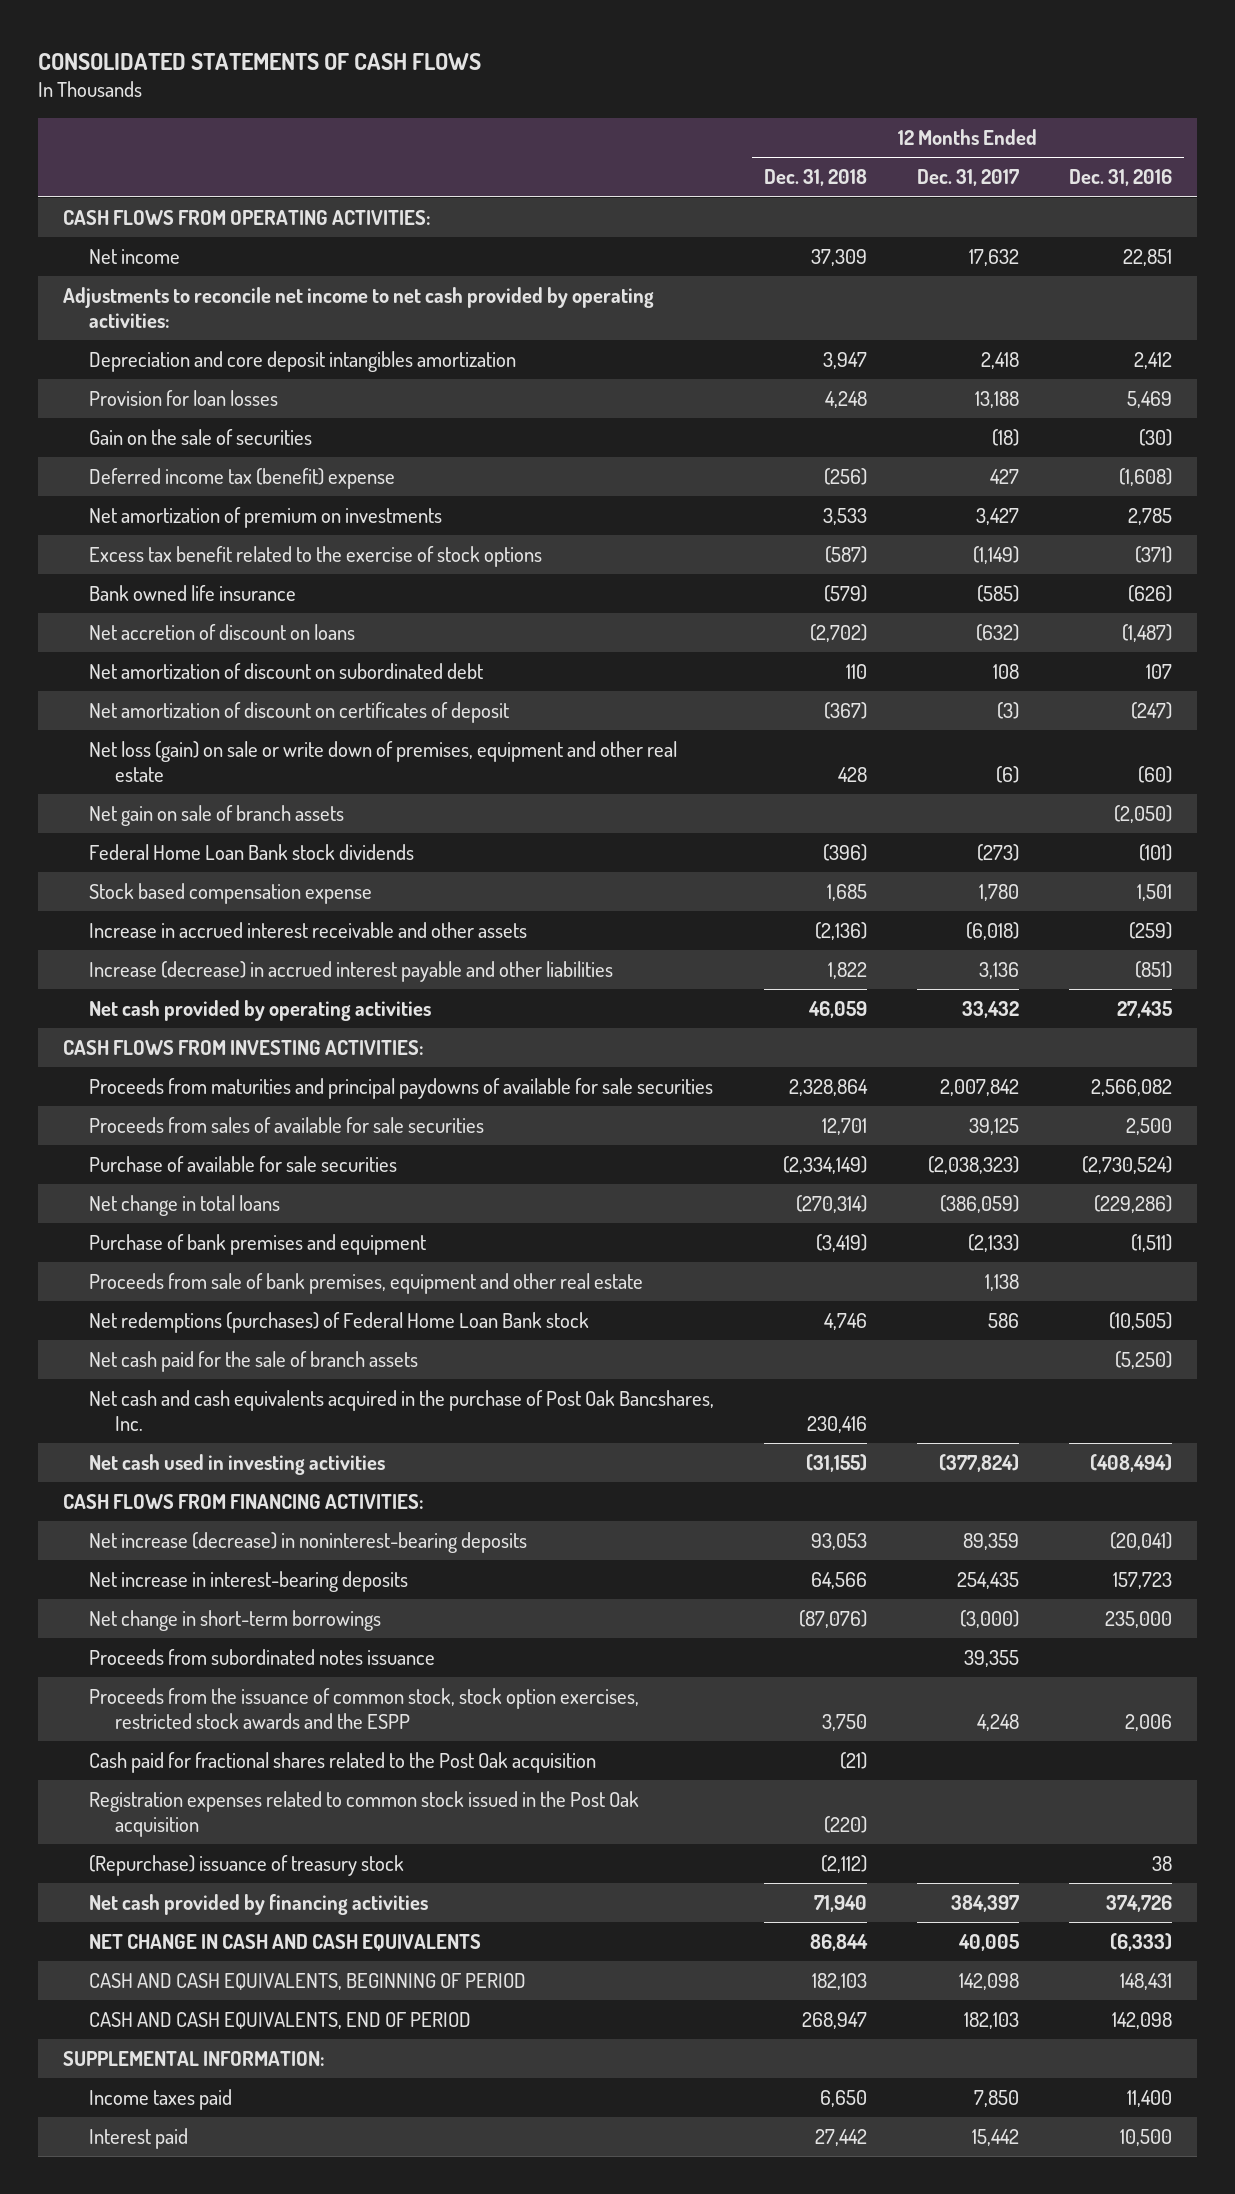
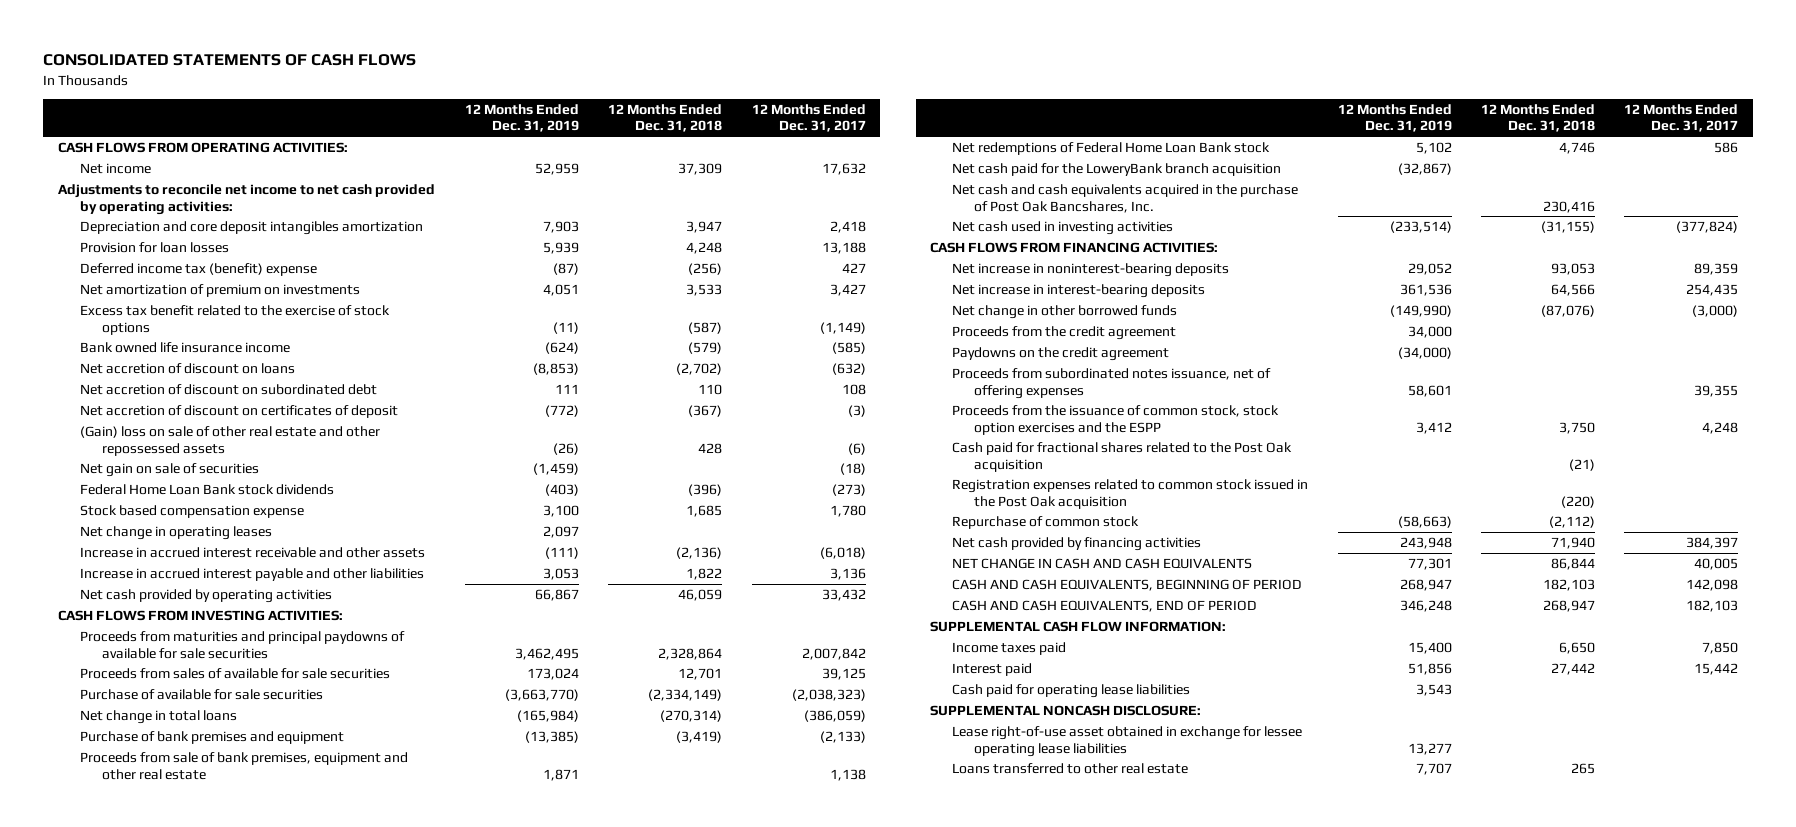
- | 12 Months Ended Dec. 31, 2018 | 12 Months Ended Dec. 31, 2017 | 12 Months Ended Dec. 31, 2016
+ | 12 Months Ended Dec. 31, 2019 | 12 Months Ended Dec. 31, 2018 | 12 Months Ended Dec. 31, 2017
- Gain on the sale of securities | | (18) | (30)
- Bank owned life insurance | (579) | (585) | (626)
+ Bank owned life insurance income | (624) | (579) | (585)
- Net amortization of discount on subordinated debt | 110 | 108 | 107
- Net amortization of discount on certificates of deposit | (367) | (3) | (247)
- Net loss (gain) on sale or write down of premises, equipment and other real estate | 428 | (6) | (60)
- Net gain on sale of branch assets | | | (2,050)
+ Net accretion of discount on subordinated debt | 111 | 110 | 108
+ Net accretion of discount on certificates of deposit | (772) | (367) | (3)
+ (Gain) loss on sale of other real estate and other repossessed assets | (26) | 428 | (6)
+ Net gain on sale of securities | (1,459) | | (18)
+ Net change in operating leases | 2,097 | |
- Increase (decrease) in accrued interest payable and other liabilities | 1,822 | 3,136 | (851)
+ Increase in accrued interest payable and other liabilities | 3,053 | 1,822 | 3,136
- Net redemptions (purchases) of Federal Home Loan Bank stock | 4,746 | 586 | (10,505)
- Net cash paid for the sale of branch assets | | | (5,250)
+ Net redemptions of Federal Home Loan Bank stock | 5,102 | 4,746 | 586
+ Net cash paid for the LoweryBank branch acquisition | (32,867) | |
- Net increase (decrease) in noninterest-bearing deposits | 93,053 | 89,359 | (20,041)
+ Net increase in noninterest-bearing deposits | 29,052 | 93,053 | 89,359
- Net change in short-term borrowings | (87,076) | (3,000) | 235,000
- Proceeds from subordinated notes issuance | | 39,355 |
- Proceeds from the issuance of common stock, stock option exercises, restricted stock awards and the ESPP | 3,750 | 4,248 | 2,006
+ Net change in other borrowed funds | (149,990) | (87,076) | (3,000)
+ Proceeds from the credit agreement | 34,000 | |
+ Paydowns on the credit agreement | (34,000) | |
+ Proceeds from subordinated notes issuance, net of offering expenses | 58,601 | | 39,355
+ Proceeds from the issuance of common stock, stock option exercises and the ESPP | 3,412 | 3,750 | 4,248
- (Repurchase) issuance of treasury stock | (2,112) | | 38
+ Repurchase of common stock | (58,663) | (2,112) |
- SUPPLEMENTAL INFORMATION:
+ SUPPLEMENTAL CASH FLOW INFORMATION:
+ Cash paid for operating lease liabilities | 3,543 | |
+ SUPPLEMENTAL NONCASH DISCLOSURE:
+ Lease right-of-use asset obtained in exchange for lessee operating lease liabilities | 13,277 | |
+ Loans transferred to other real estate | 7,707 | 265 |

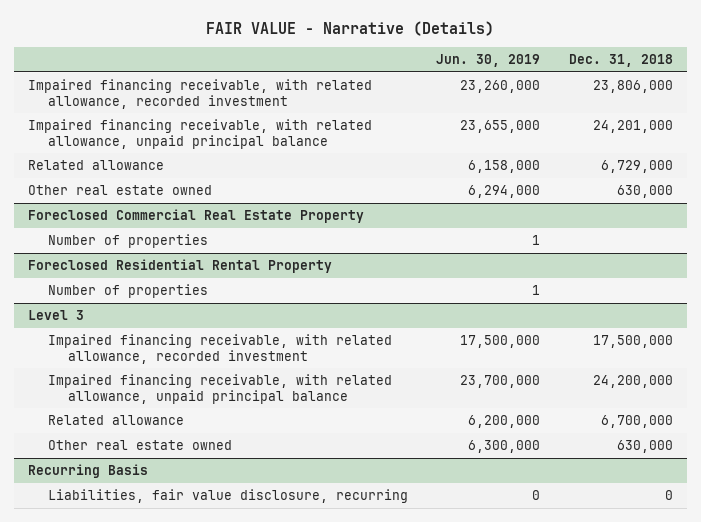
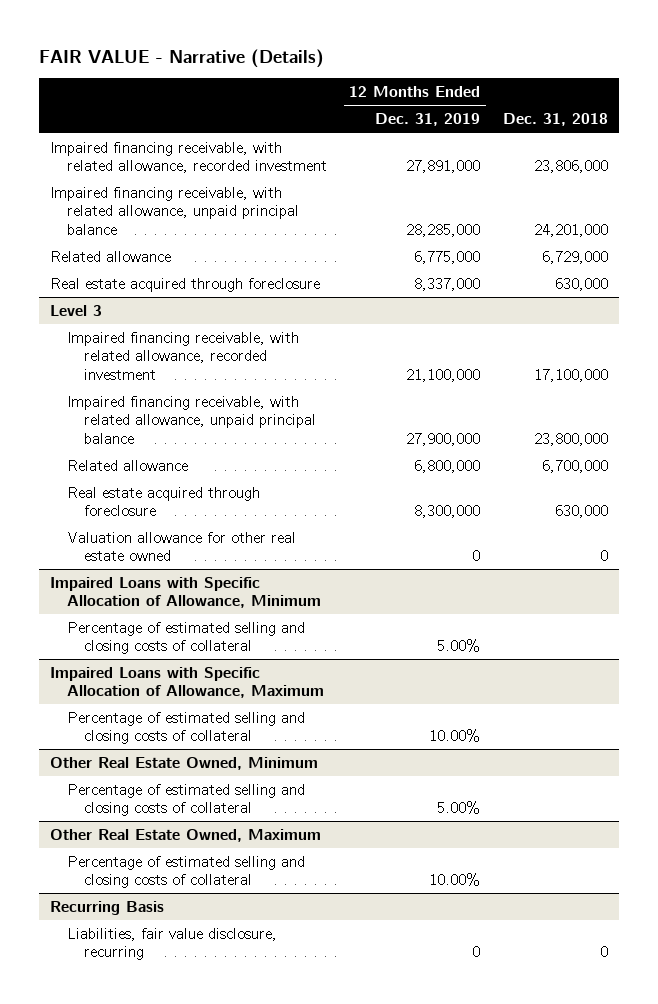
- | Jun. 30, 2019 | Dec. 31, 2018
+ | 12 Months Ended Dec. 31, 2019 | Dec. 31, 2018
- Other real estate owned | 6,294,000 | 630,000
- Foreclosed Commercial Real Estate Property
- Number of properties | 1 |
- Foreclosed Residential Rental Property
- Number of properties | 1 |
+ Real estate acquired through foreclosure | 8,337,000 | 630,000
@ Level 3
- Impaired financing receivable, with related allowance, recorded investment | 17,500,000 | 17,500,000
- Impaired financing receivable, with related allowance, unpaid principal balance | 23,700,000 | 24,200,000
+ Impaired financing receivable, with related allowance, recorded investment | 21,100,000 | 17,100,000
+ Impaired financing receivable, with related allowance, unpaid principal balance | 27,900,000 | 23,800,000
- Other real estate owned | 6,300,000 | 630,000
+ Real estate acquired through foreclosure | 8,300,000 | 630,000
+ Valuation allowance for other real estate owned | 0 | 0
+ Impaired Loans with Specific Allocation of Allowance, Minimum
+ Percentage of estimated selling and closing costs of collateral | 5.00% |
+ Impaired Loans with Specific Allocation of Allowance, Maximum
+ Percentage of estimated selling and closing costs of collateral | 10.00% |
+ Other Real Estate Owned, Minimum
+ Percentage of estimated selling and closing costs of collateral | 5.00% |
+ Other Real Estate Owned, Maximum
+ Percentage of estimated selling and closing costs of collateral | 10.00% |

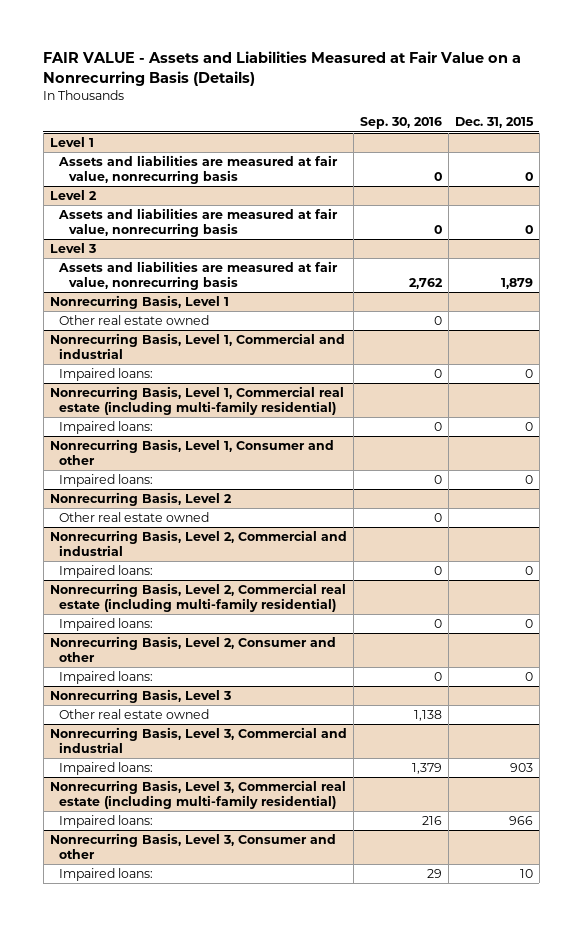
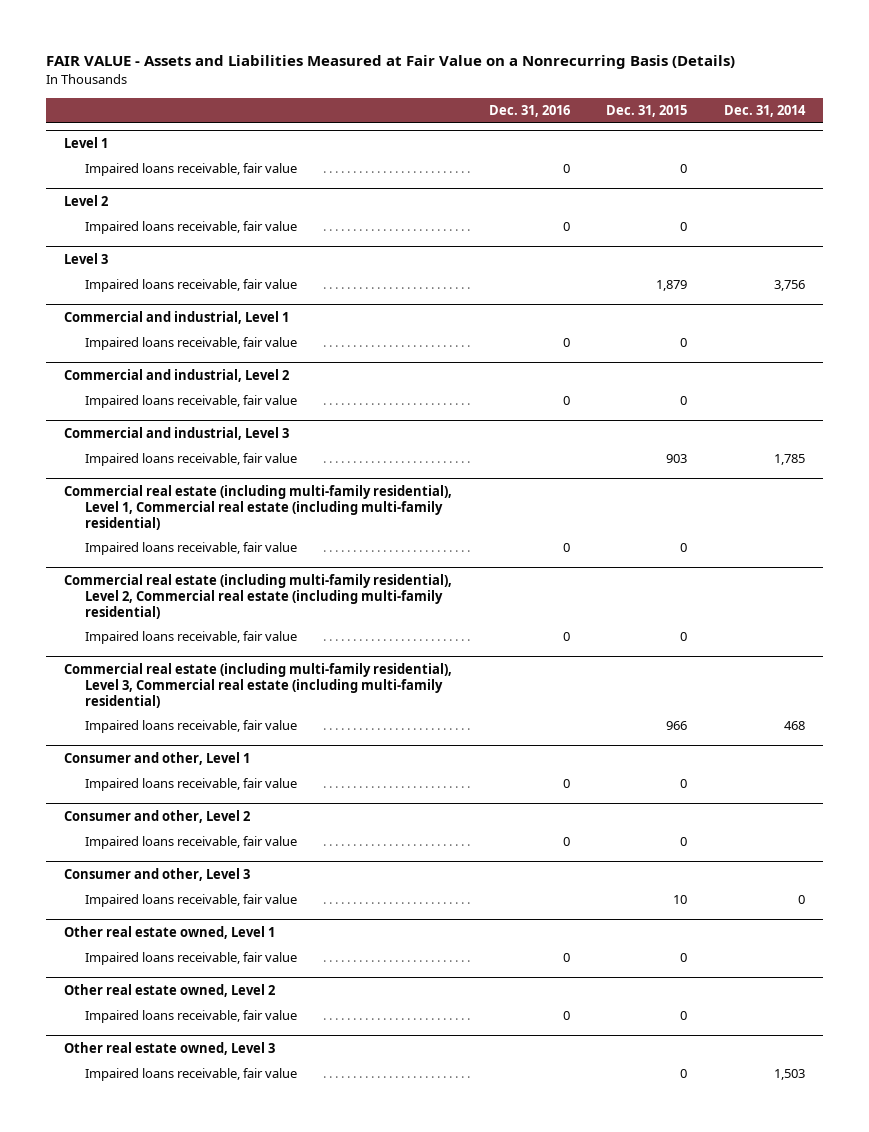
- | Sep. 30, 2016 | Dec. 31, 2015
+ | Dec. 31, 2016 | Dec. 31, 2015 | Dec. 31, 2014
@ Level 1
- Assets and liabilities are measured at fair value, nonrecurring basis | 0 | 0
+ Impaired loans receivable, fair value | 0 | 0 |
@ Level 2
- Assets and liabilities are measured at fair value, nonrecurring basis | 0 | 0
+ Impaired loans receivable, fair value | 0 | 0 |
@ Level 3
- Assets and liabilities are measured at fair value, nonrecurring basis | 2,762 | 1,879
- Nonrecurring Basis, Level 1
- Other real estate owned | 0 |
- Nonrecurring Basis, Level 1, Commercial and industrial
- Impaired loans: | 0 | 0
- Nonrecurring Basis, Level 1, Commercial real estate (including multi-family residential)
- Impaired loans: | 0 | 0
- Nonrecurring Basis, Level 1, Consumer and other
- Impaired loans: | 0 | 0
- Nonrecurring Basis, Level 2
- Other real estate owned | 0 |
- Nonrecurring Basis, Level 2, Commercial and industrial
- Impaired loans: | 0 | 0
- Nonrecurring Basis, Level 2, Commercial real estate (including multi-family residential)
- Impaired loans: | 0 | 0
- Nonrecurring Basis, Level 2, Consumer and other
- Impaired loans: | 0 | 0
- Nonrecurring Basis, Level 3
- Other real estate owned | 1,138 |
- Nonrecurring Basis, Level 3, Commercial and industrial
- Impaired loans: | 1,379 | 903
- Nonrecurring Basis, Level 3, Commercial real estate (including multi-family residential)
- Impaired loans: | 216 | 966
- Nonrecurring Basis, Level 3, Consumer and other
- Impaired loans: | 29 | 10
@ Level 3
+ Impaired loans receivable, fair value | | 1,879 | 3,756
+ Commercial and industrial, Level 1
+ Impaired loans receivable, fair value | 0 | 0 |
+ Commercial and industrial, Level 2
+ Impaired loans receivable, fair value | 0 | 0 |
+ Commercial and industrial, Level 3
+ Impaired loans receivable, fair value | | 903 | 1,785
+ Commercial real estate (including multi-family residential), Level 1, Commercial real estate (including multi-family residential)
+ Impaired loans receivable, fair value | 0 | 0 |
+ Commercial real estate (including multi-family residential), Level 2, Commercial real estate (including multi-family residential)
+ Impaired loans receivable, fair value | 0 | 0 |
+ Commercial real estate (including multi-family residential), Level 3, Commercial real estate (including multi-family residential)
+ Impaired loans receivable, fair value | | 966 | 468
+ Consumer and other, Level 1
+ Impaired loans receivable, fair value | 0 | 0 |
+ Consumer and other, Level 2
+ Impaired loans receivable, fair value | 0 | 0 |
+ Consumer and other, Level 3
+ Impaired loans receivable, fair value | | 10 | 0
+ Other real estate owned, Level 1
+ Impaired loans receivable, fair value | 0 | 0 |
+ Other real estate owned, Level 2
+ Impaired loans receivable, fair value | 0 | 0 |
+ Other real estate owned, Level 3
+ Impaired loans receivable, fair value | | 0 | 1,503

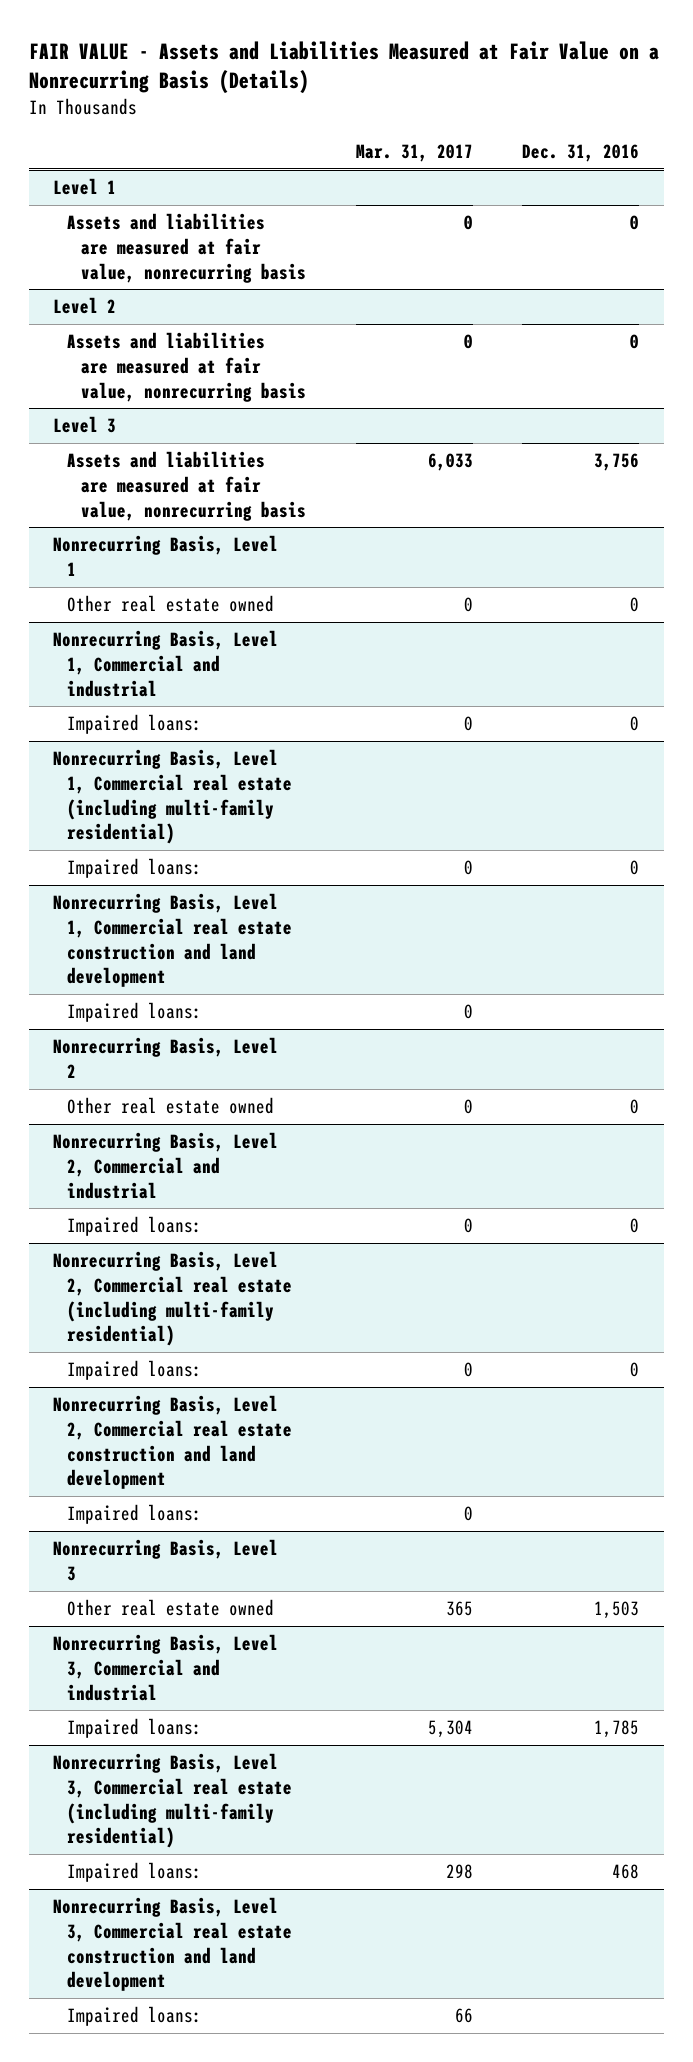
- | Dec. 31, 2016 | Dec. 31, 2015 | Dec. 31, 2014
+ | Mar. 31, 2017 | Dec. 31, 2016
@ Level 1
- Impaired loans receivable, fair value | 0 | 0 |
+ Assets and liabilities are measured at fair value, nonrecurring basis | 0 | 0
@ Level 2
- Impaired loans receivable, fair value | 0 | 0 |
+ Assets and liabilities are measured at fair value, nonrecurring basis | 0 | 0
@ Level 3
- Impaired loans receivable, fair value | | 1,879 | 3,756
- Commercial and industrial, Level 1
- Impaired loans receivable, fair value | 0 | 0 |
- Commercial and industrial, Level 2
- Impaired loans receivable, fair value | 0 | 0 |
- Commercial and industrial, Level 3
- Impaired loans receivable, fair value | | 903 | 1,785
- Commercial real estate (including multi-family residential), Level 1, Commercial real estate (including multi-family residential)
- Impaired loans receivable, fair value | 0 | 0 |
- Commercial real estate (including multi-family residential), Level 2, Commercial real estate (including multi-family residential)
- Impaired loans receivable, fair value | 0 | 0 |
- Commercial real estate (including multi-family residential), Level 3, Commercial real estate (including multi-family residential)
- Impaired loans receivable, fair value | | 966 | 468
- Consumer and other, Level 1
- Impaired loans receivable, fair value | 0 | 0 |
- Consumer and other, Level 2
- Impaired loans receivable, fair value | 0 | 0 |
- Consumer and other, Level 3
- Impaired loans receivable, fair value | | 10 | 0
- Other real estate owned, Level 1
- Impaired loans receivable, fair value | 0 | 0 |
- Other real estate owned, Level 2
- Impaired loans receivable, fair value | 0 | 0 |
- Other real estate owned, Level 3
- Impaired loans receivable, fair value | | 0 | 1,503
@ Level 3
+ Assets and liabilities are measured at fair value, nonrecurring basis | 6,033 | 3,756
+ Nonrecurring Basis, Level 1
+ Other real estate owned | 0 | 0
+ Nonrecurring Basis, Level 1, Commercial and industrial
+ Impaired loans: | 0 | 0
+ Nonrecurring Basis, Level 1, Commercial real estate (including multi-family residential)
+ Impaired loans: | 0 | 0
+ Nonrecurring Basis, Level 1, Commercial real estate construction and land development
+ Impaired loans: | 0 |
+ Nonrecurring Basis, Level 2
+ Other real estate owned | 0 | 0
+ Nonrecurring Basis, Level 2, Commercial and industrial
+ Impaired loans: | 0 | 0
+ Nonrecurring Basis, Level 2, Commercial real estate (including multi-family residential)
+ Impaired loans: | 0 | 0
+ Nonrecurring Basis, Level 2, Commercial real estate construction and land development
+ Impaired loans: | 0 |
+ Nonrecurring Basis, Level 3
+ Other real estate owned | 365 | 1,503
+ Nonrecurring Basis, Level 3, Commercial and industrial
+ Impaired loans: | 5,304 | 1,785
+ Nonrecurring Basis, Level 3, Commercial real estate (including multi-family residential)
+ Impaired loans: | 298 | 468
+ Nonrecurring Basis, Level 3, Commercial real estate construction and land development
+ Impaired loans: | 66 |

